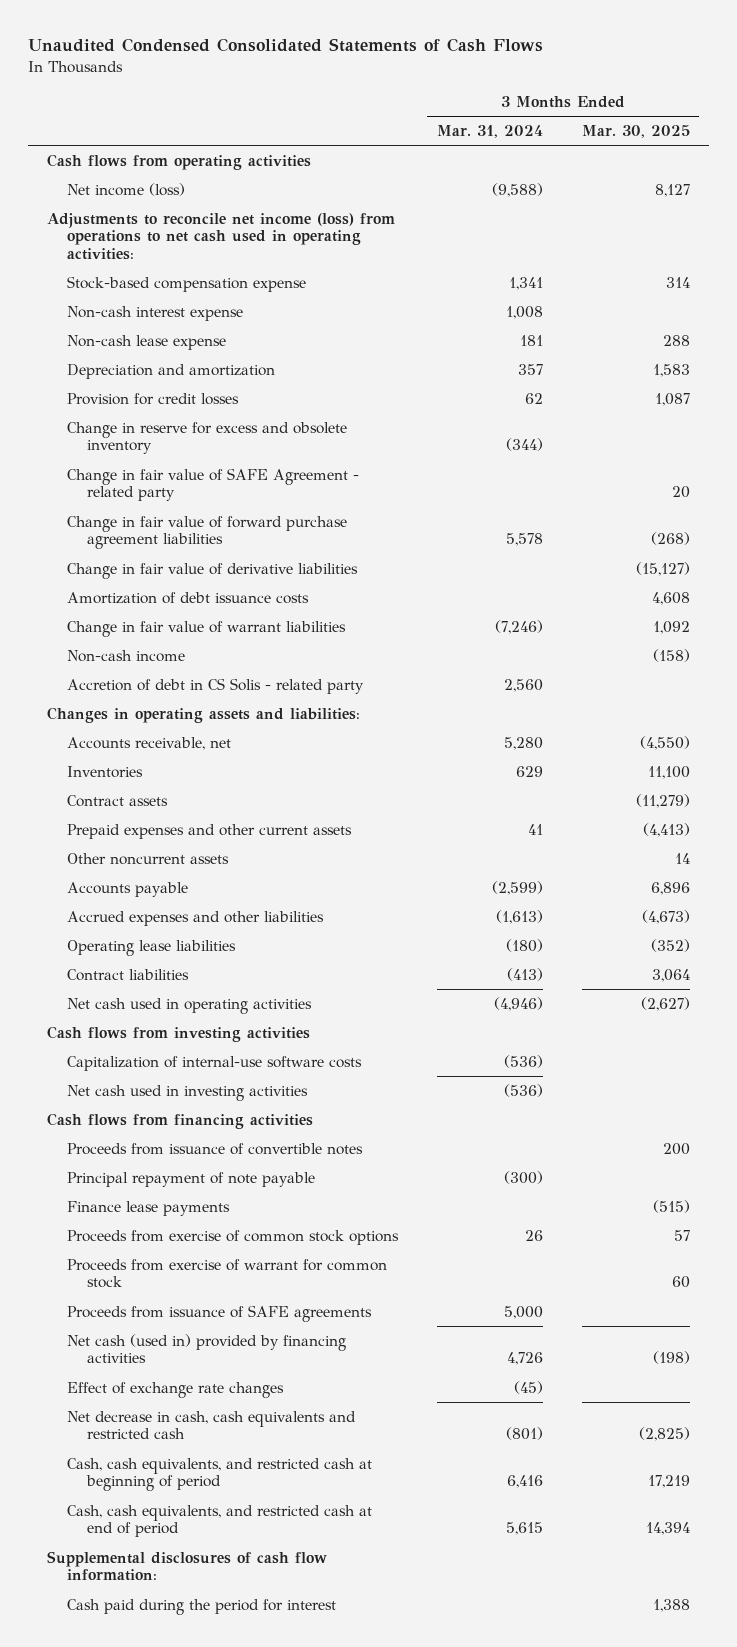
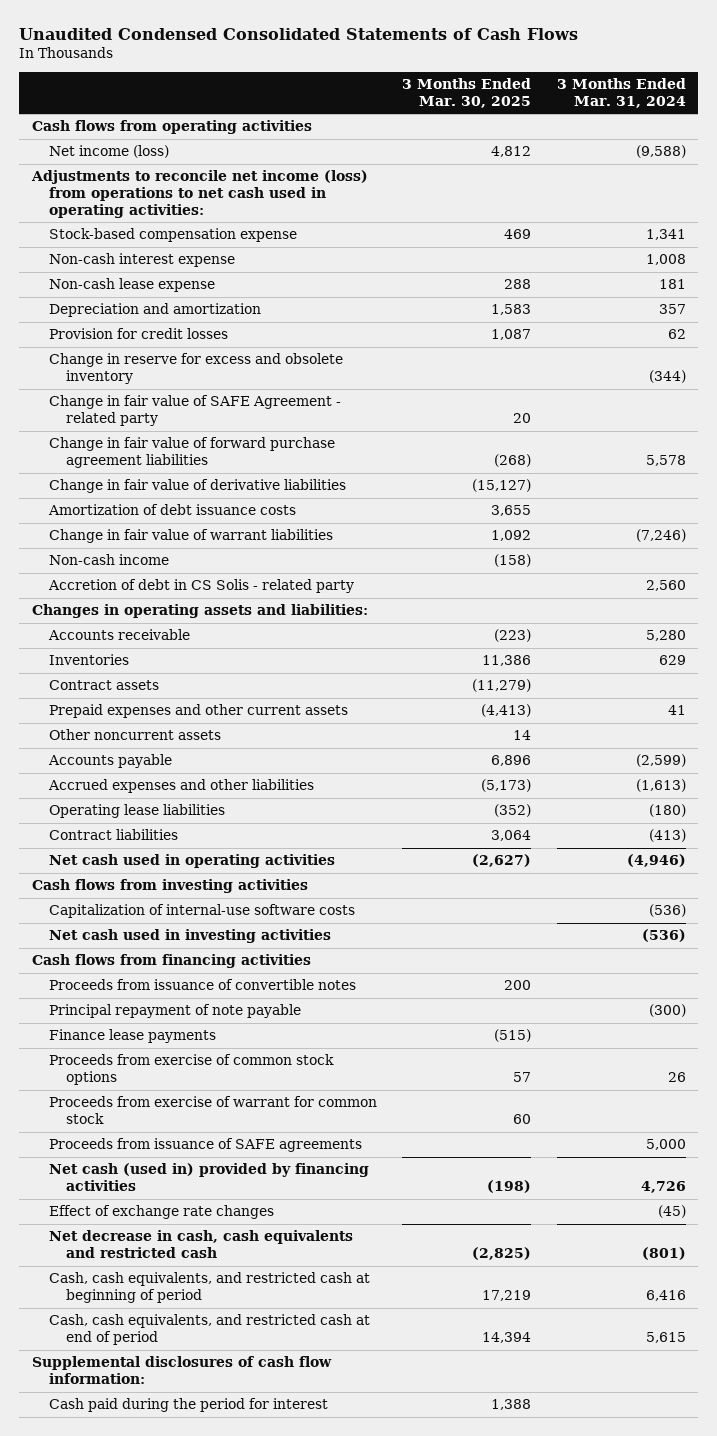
- | 3 Months Ended Mar. 31, 2024 | 3 Months Ended Mar. 30, 2025
+ | 3 Months Ended Mar. 30, 2025 | 3 Months Ended Mar. 31, 2024
- Net income (loss) | (9,588) | 8,127
+ Net income (loss) | 4,812 | (9,588)
- Stock-based compensation expense | 1,341 | 314
+ Stock-based compensation expense | 469 | 1,341
- Amortization of debt issuance costs | | 4,608
+ Amortization of debt issuance costs | 3,655 |
- Accounts receivable, net | 5,280 | (4,550)
- Inventories | 629 | 11,100
+ Accounts receivable | (223) | 5,280
+ Inventories | 11,386 | 629
- Accrued expenses and other liabilities | (1,613) | (4,673)
+ Accrued expenses and other liabilities | (5,173) | (1,613)

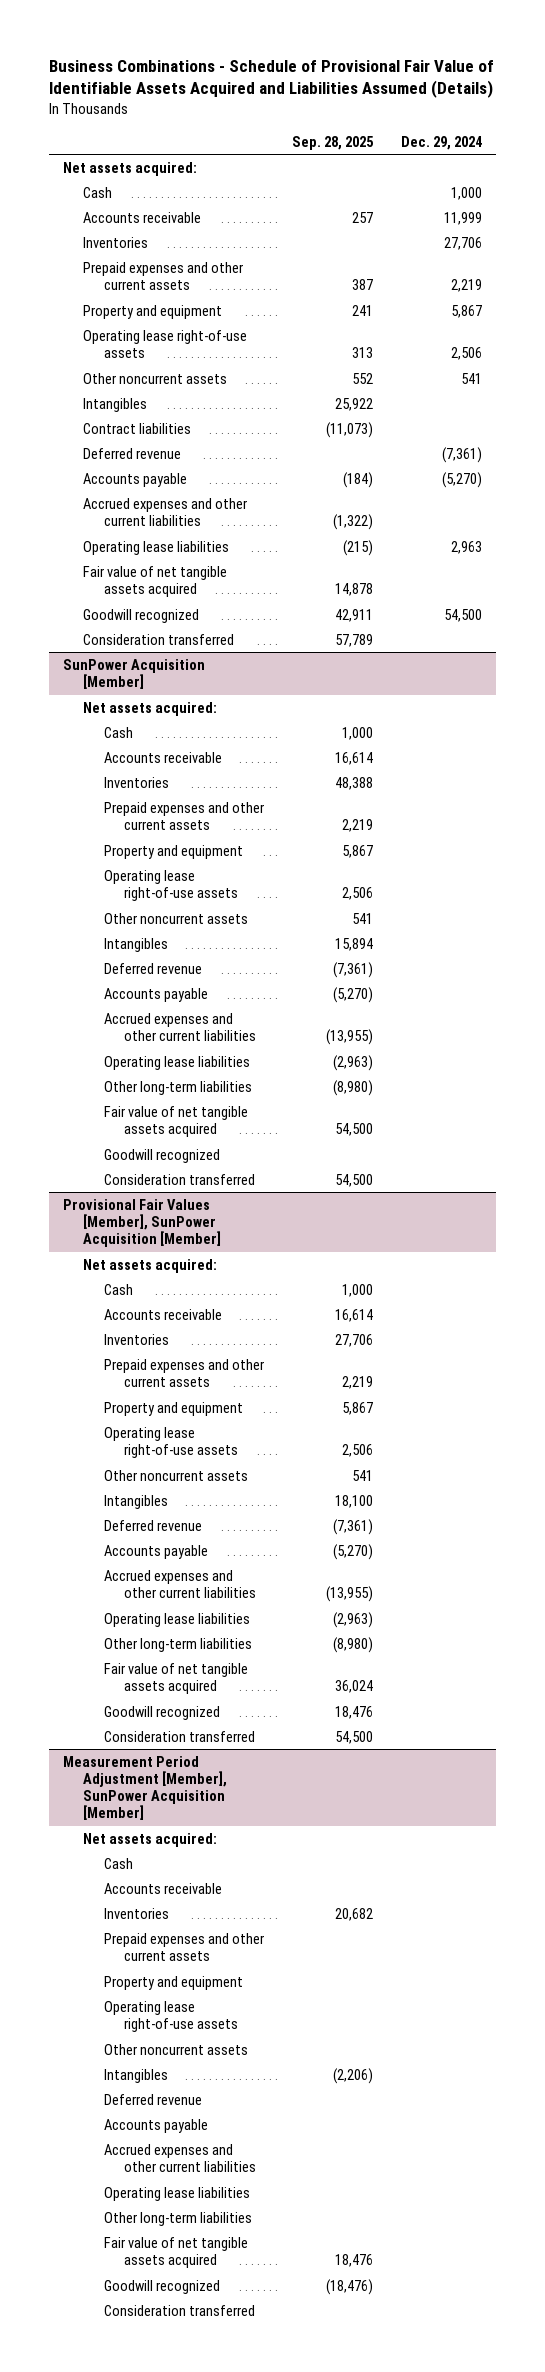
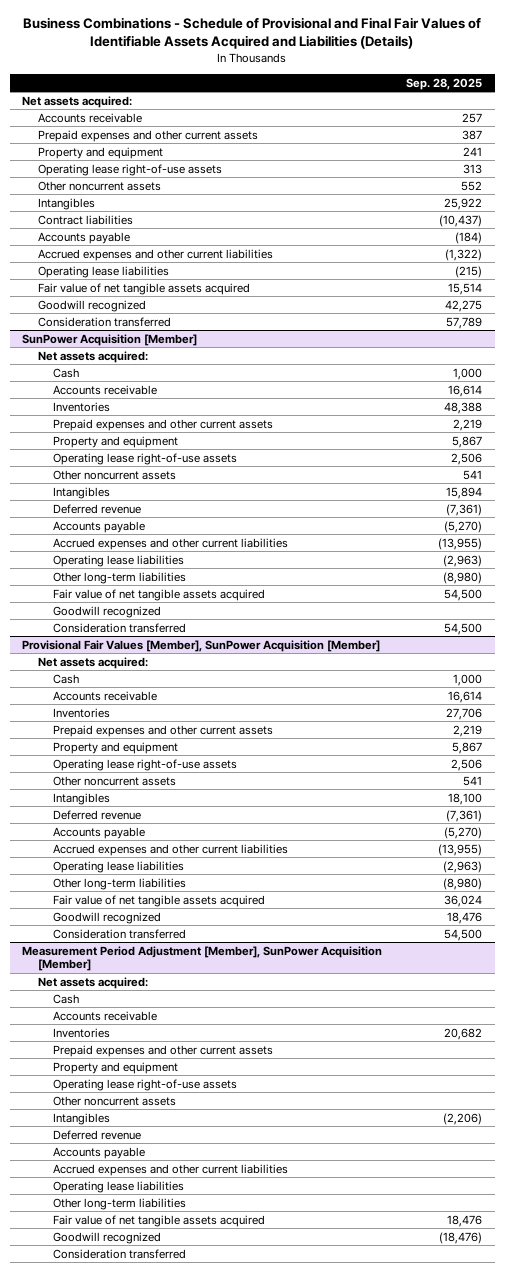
- Business Combinations - Schedule of Provisional Fair Value of Identifiable Assets Acquired and Liabilities Assumed (Details)
+ Business Combinations - Schedule of Provisional and Final Fair Values of Identifiable Assets Acquired and Liabilities (Details)
- | Sep. 28, 2025 | Dec. 29, 2024
+ | Sep. 28, 2025
- Cash | | 1,000
- Inventories | | 27,706
- Contract liabilities | (11,073) |
- Deferred revenue | | (7,361)
+ Contract liabilities | (10,437)
- Fair value of net tangible assets acquired | 14,878 |
- Goodwill recognized | 42,911 | 54,500
+ Fair value of net tangible assets acquired | 15,514
+ Goodwill recognized | 42,275

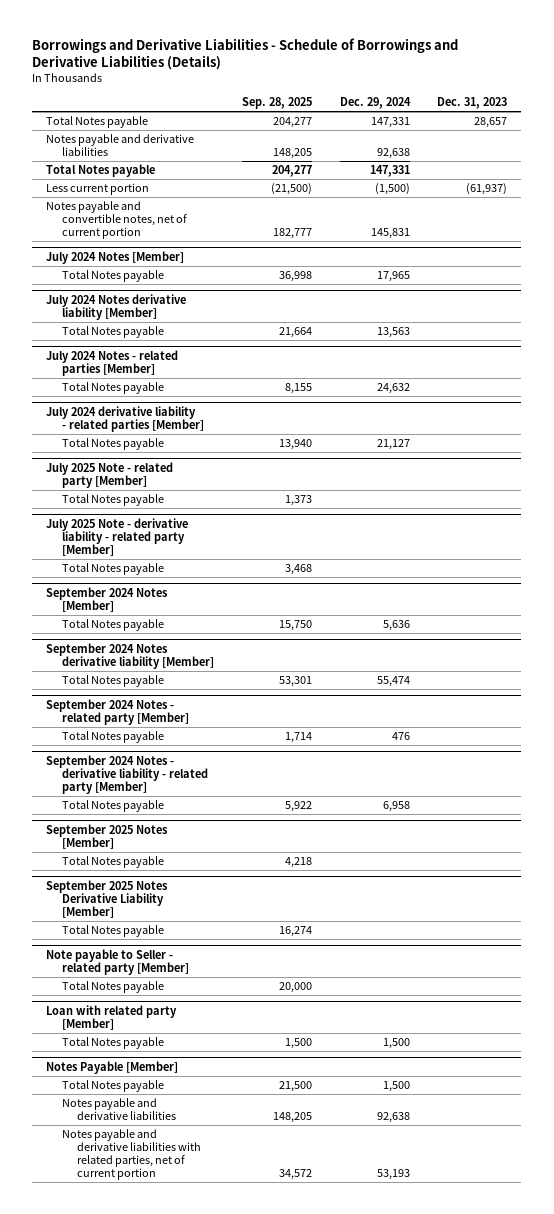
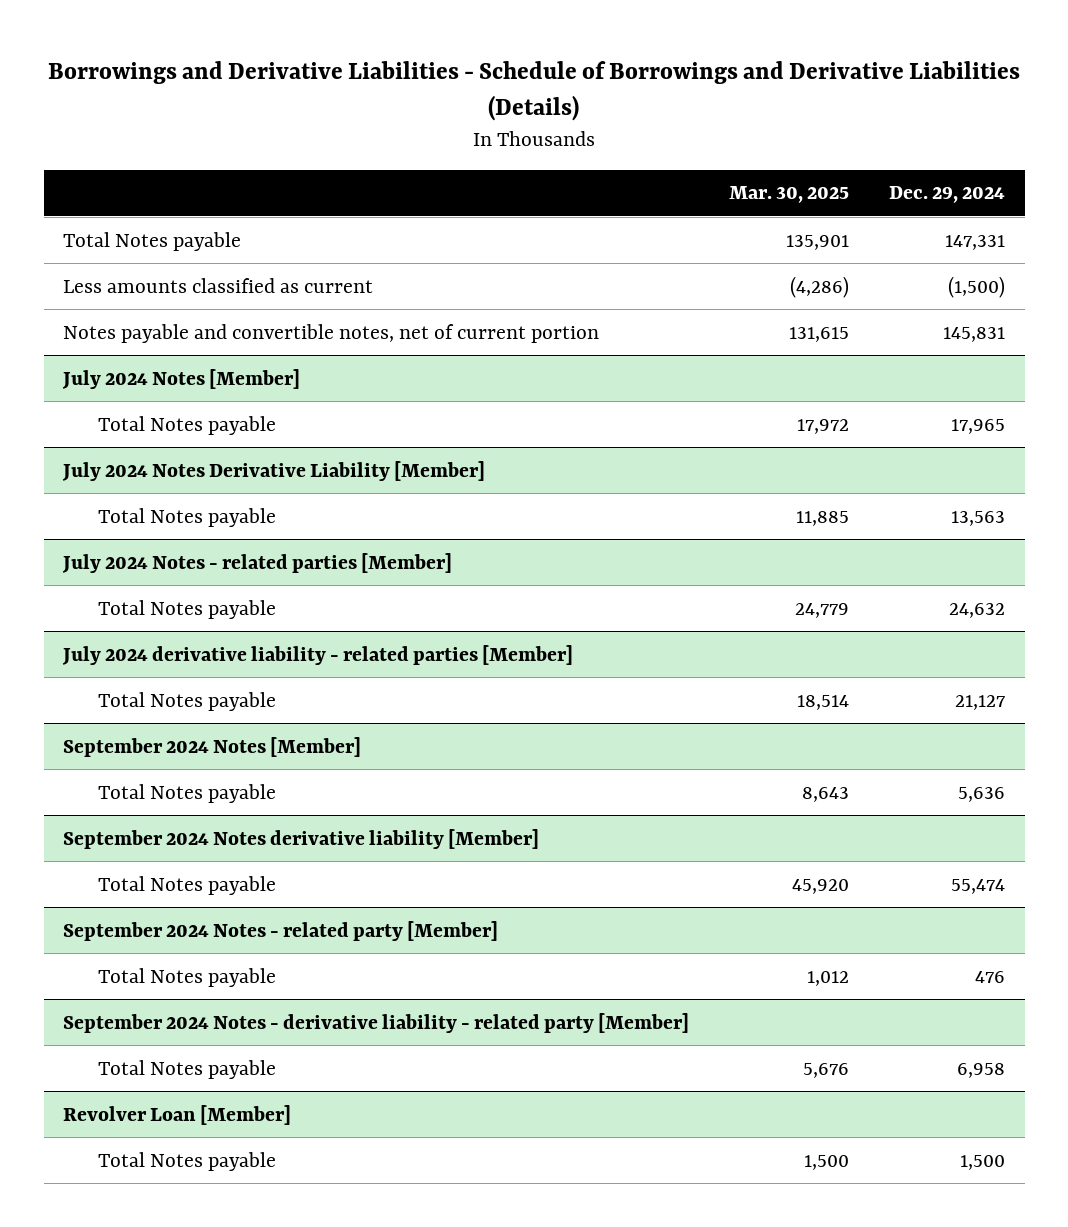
- | Sep. 28, 2025 | Dec. 29, 2024 | Dec. 31, 2023
+ | Mar. 30, 2025 | Dec. 29, 2024
- Notes payable and derivative liabilities | 148,205 | 92,638 |
- Total Notes payable | 204,277 | 147,331 |
- Less current portion | (21,500) | (1,500) | (61,937)
+ Less amounts classified as current | (4,286) | (1,500)
- July 2024 Notes derivative liability [Member]
+ July 2024 Notes Derivative Liability [Member]
- July 2025 Note - related party [Member]
- Total Notes payable | 1,373 | |
- July 2025 Note - derivative liability - related party [Member]
- Total Notes payable | 3,468 | |
- September 2025 Notes [Member]
- Total Notes payable | 4,218 | |
- September 2025 Notes Derivative Liability [Member]
- Total Notes payable | 16,274 | |
- Note payable to Seller - related party [Member]
- Total Notes payable | 20,000 | |
- Loan with related party [Member]
- Total Notes payable | 1,500 | 1,500 |
- Notes Payable [Member]
+ Revolver Loan [Member]
- Notes payable and derivative liabilities | 148,205 | 92,638 |
- Notes payable and derivative liabilities with related parties, net of current portion | 34,572 | 53,193 |

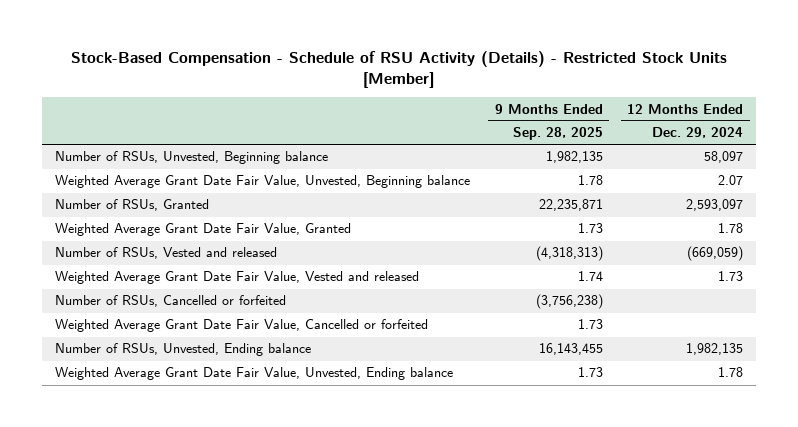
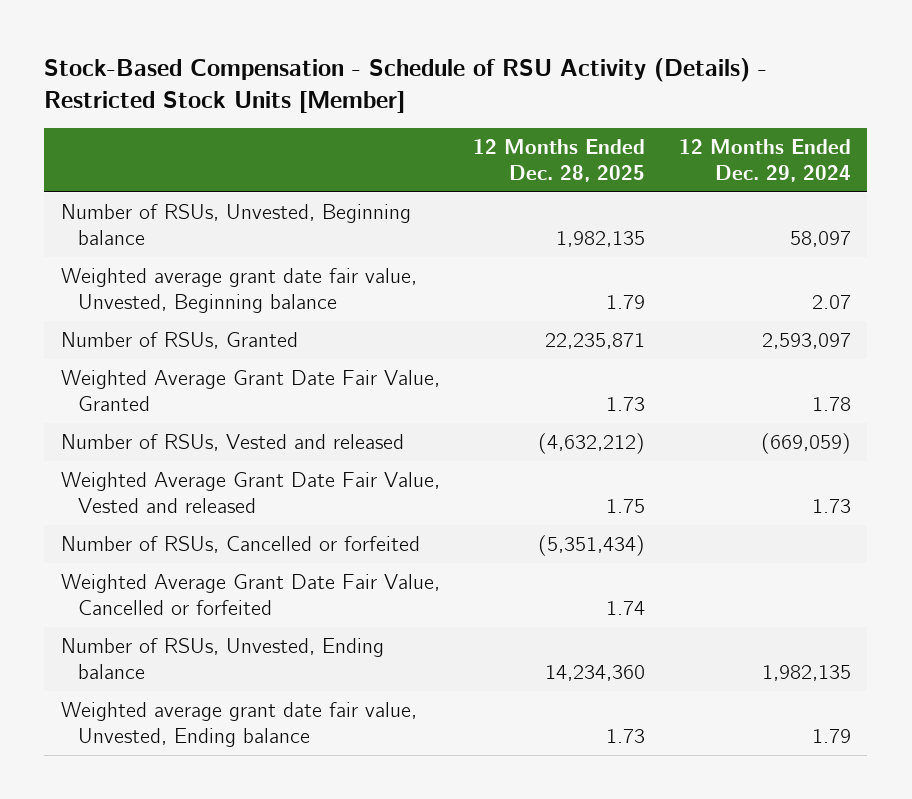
- | 9 Months Ended Sep. 28, 2025 | 12 Months Ended Dec. 29, 2024
+ | 12 Months Ended Dec. 28, 2025 | 12 Months Ended Dec. 29, 2024
- Weighted Average Grant Date Fair Value, Unvested, Beginning balance | 1.78 | 2.07
+ Weighted average grant date fair value, Unvested, Beginning balance | 1.79 | 2.07
- Weighted Average Grant Date Fair Value, Unvested, Ending balance | 1.73 | 1.78
+ Weighted average grant date fair value, Unvested, Ending balance | 1.73 | 1.79

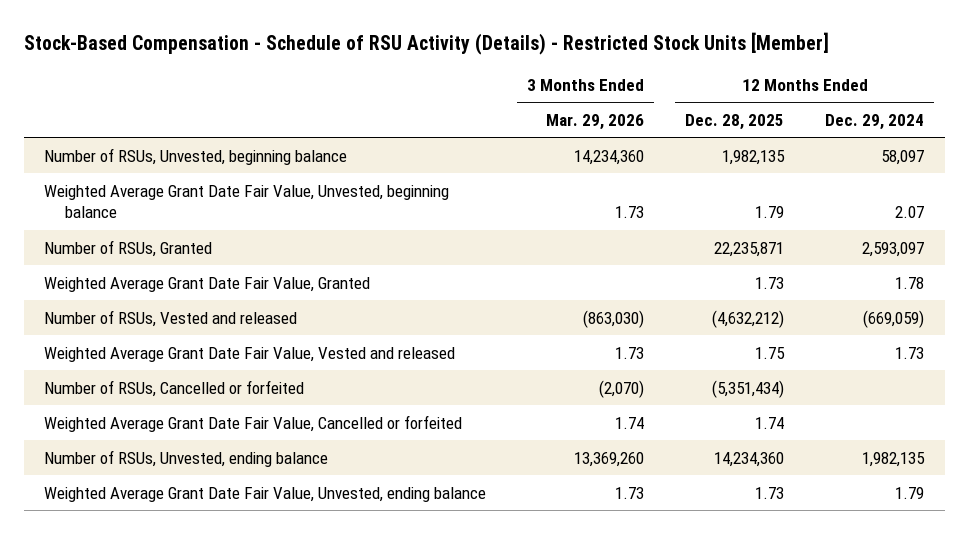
- | 12 Months Ended Dec. 28, 2025 | 12 Months Ended Dec. 29, 2024
+ | 3 Months Ended Mar. 29, 2026 | 12 Months Ended Dec. 28, 2025 | 12 Months Ended Dec. 29, 2024
- Number of RSUs, Unvested, Beginning balance | 1,982,135 | 58,097
- Weighted average grant date fair value, Unvested, Beginning balance | 1.79 | 2.07
+ Number of RSUs, Unvested, beginning balance | 14,234,360 | 1,982,135 | 58,097
+ Weighted Average Grant Date Fair Value, Unvested, beginning balance | 1.73 | 1.79 | 2.07
- Number of RSUs, Unvested, Ending balance | 14,234,360 | 1,982,135
- Weighted average grant date fair value, Unvested, Ending balance | 1.73 | 1.79
+ Number of RSUs, Unvested, ending balance | 13,369,260 | 14,234,360 | 1,982,135
+ Weighted Average Grant Date Fair Value, Unvested, ending balance | 1.73 | 1.73 | 1.79

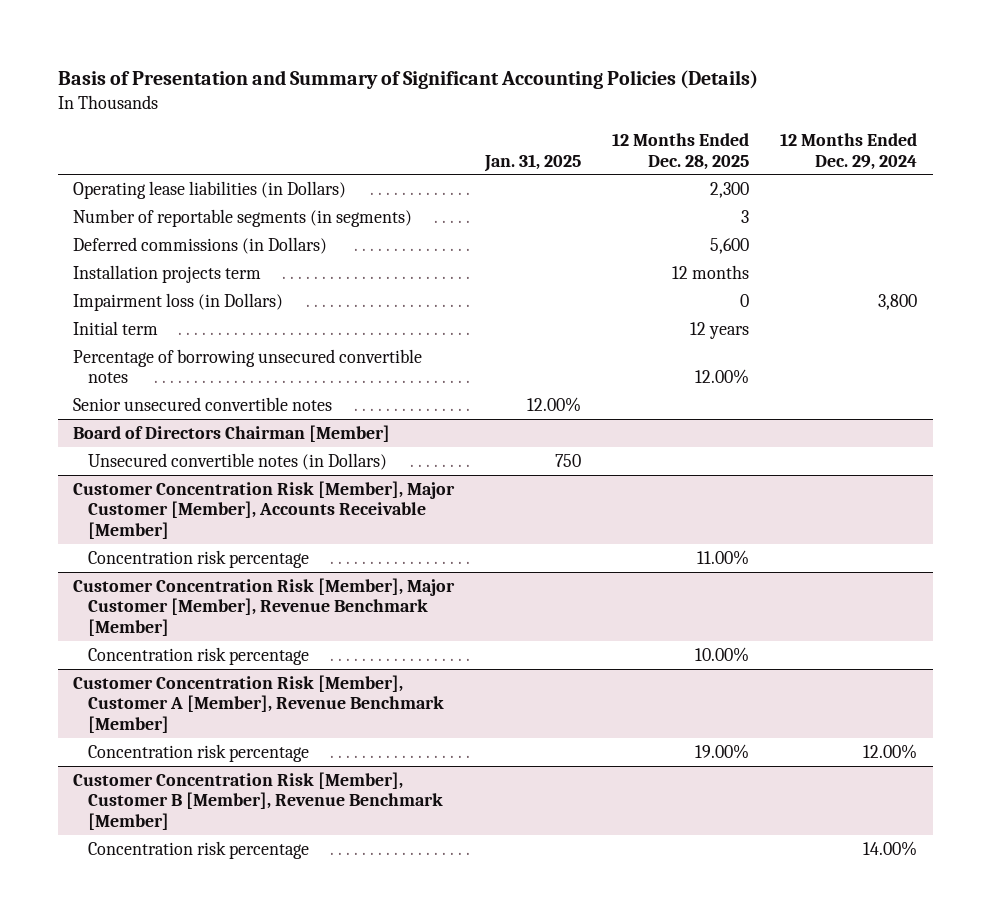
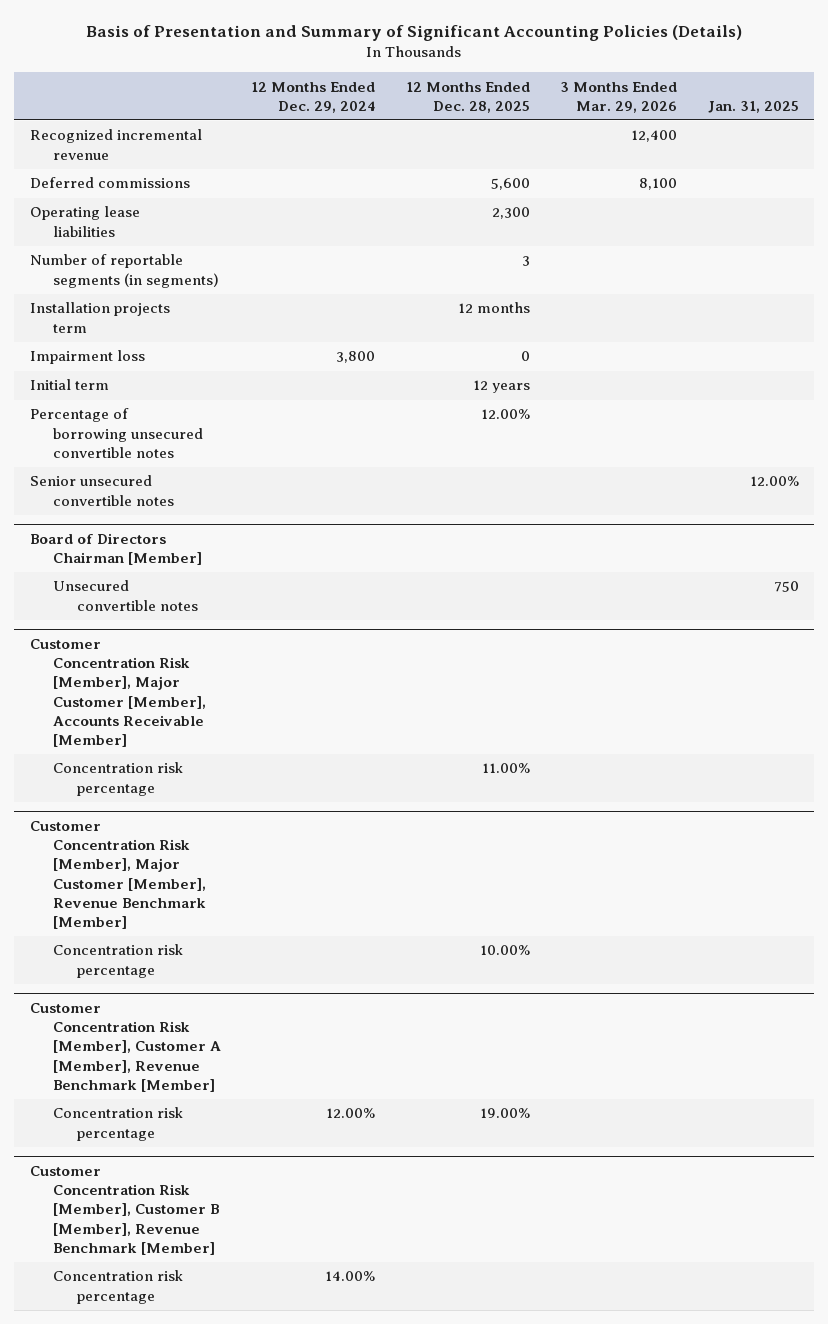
- | Jan. 31, 2025 | 12 Months Ended Dec. 28, 2025 | 12 Months Ended Dec. 29, 2024
+ | 12 Months Ended Dec. 29, 2024 | 12 Months Ended Dec. 28, 2025 | 3 Months Ended Mar. 29, 2026 | Jan. 31, 2025
- Operating lease liabilities (in Dollars) | | 2,300 |
+ Recognized incremental revenue | | | 12,400 |
+ Deferred commissions | | 5,600 | 8,100 |
+ Operating lease liabilities | | 2,300 | |
- Deferred commissions (in Dollars) | | 5,600 |
- Impairment loss (in Dollars) | | 0 | 3,800
+ Impairment loss | 3,800 | 0 | |
@ Board of Directors Chairman [Member]
- Unsecured convertible notes (in Dollars) | 750 | |
+ Unsecured convertible notes | | | | 750

